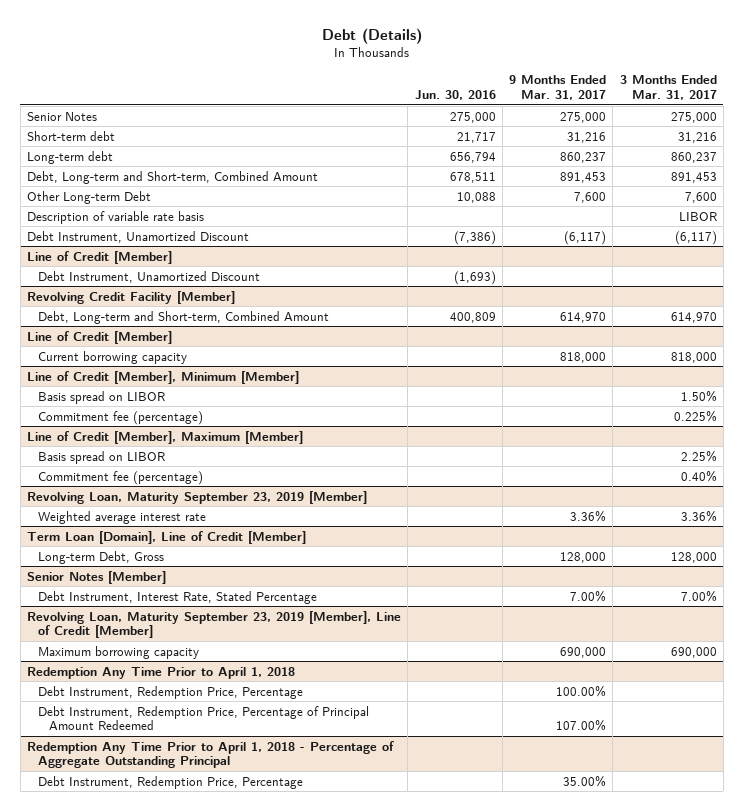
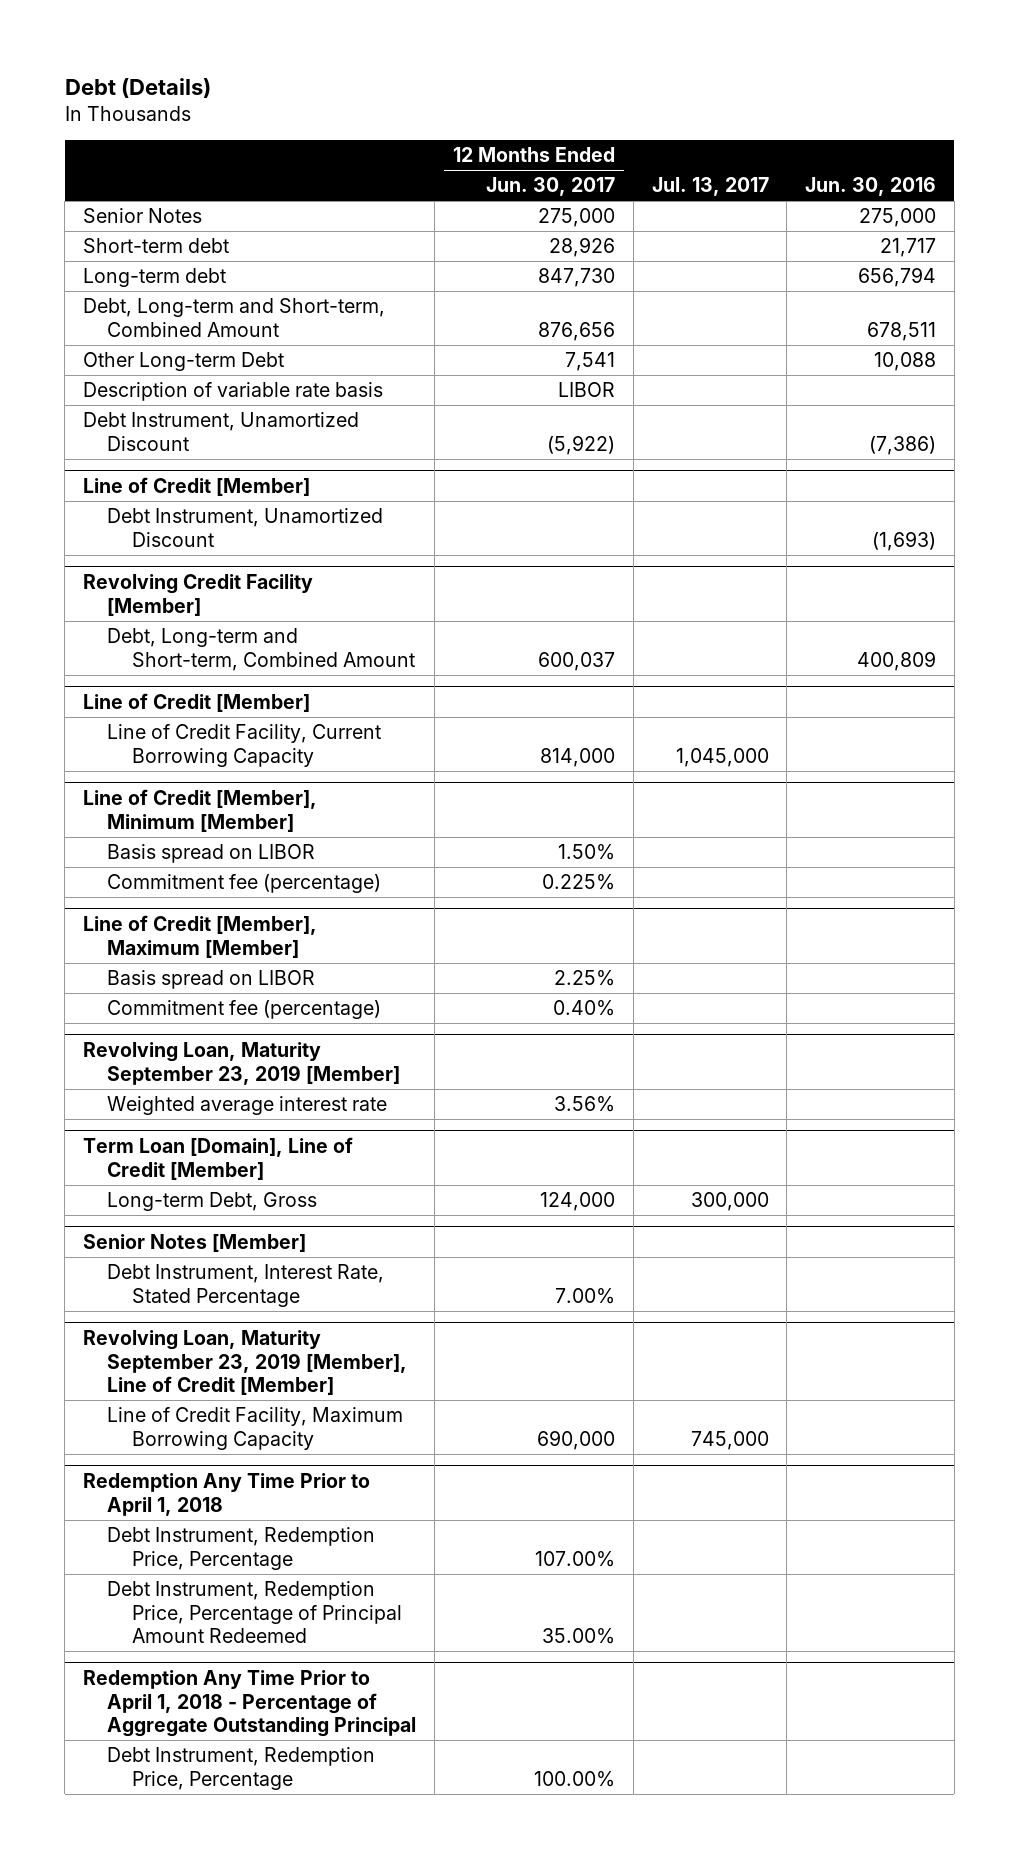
- | Jun. 30, 2016 | 9 Months Ended Mar. 31, 2017 | 3 Months Ended Mar. 31, 2017
+ | 12 Months Ended Jun. 30, 2017 | Jul. 13, 2017 | Jun. 30, 2016
@ Line of Credit [Member]
- Current borrowing capacity | | 818,000 | 818,000
+ Line of Credit Facility, Current Borrowing Capacity | 814,000 | 1,045,000 |
@ Revolving Loan, Maturity September 23, 2019 [Member], Line of Credit [Member]
- Maximum borrowing capacity | | 690,000 | 690,000
+ Line of Credit Facility, Maximum Borrowing Capacity | 690,000 | 745,000 |

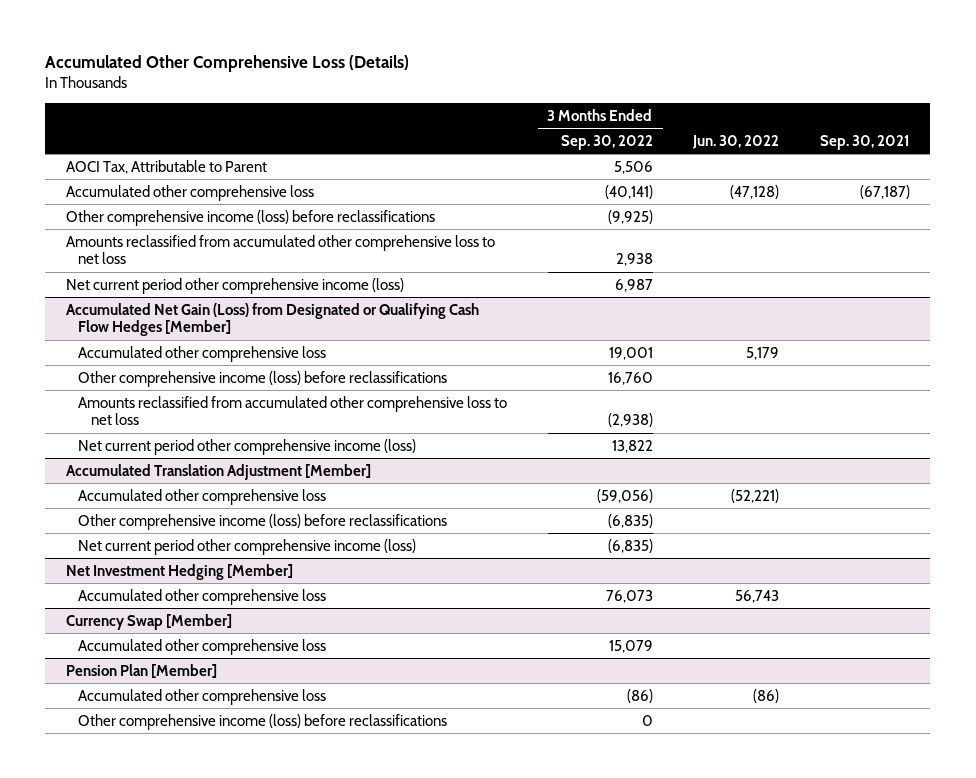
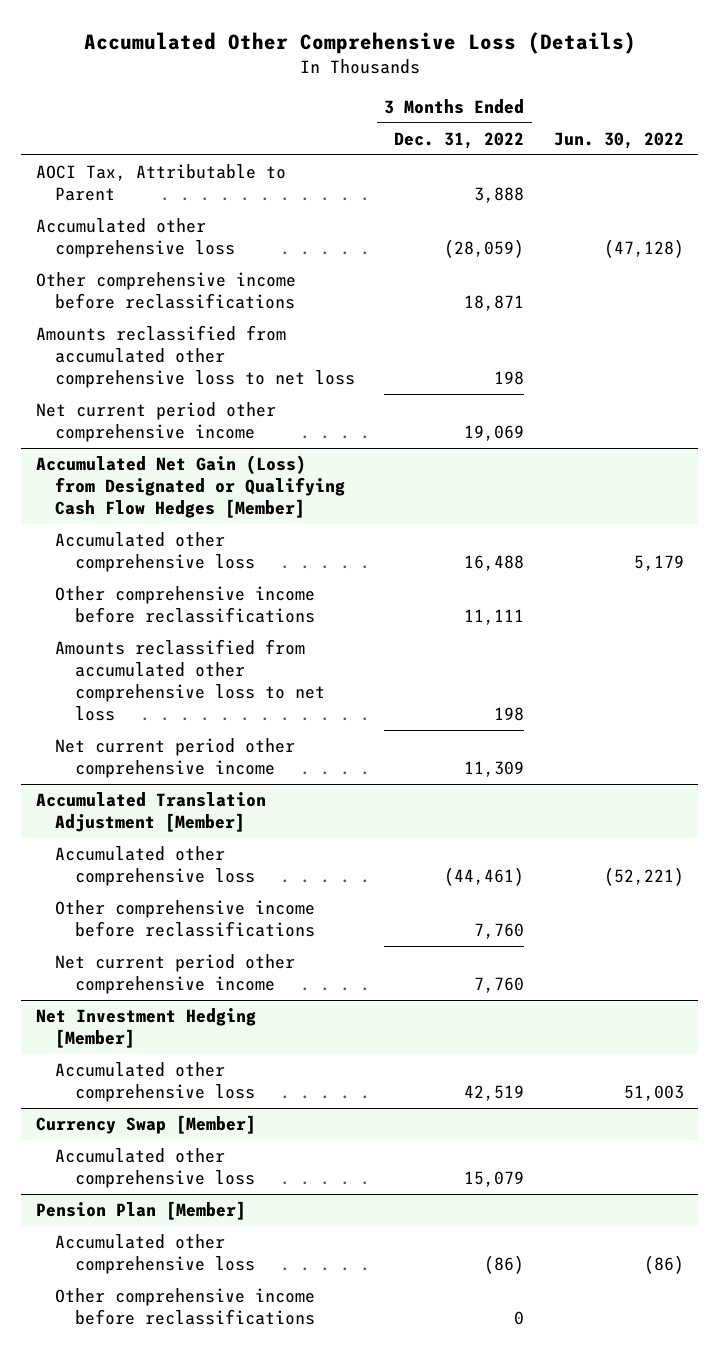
- | 3 Months Ended Sep. 30, 2022 | Jun. 30, 2022 | Sep. 30, 2021
+ | 3 Months Ended Dec. 31, 2022 | Jun. 30, 2022
- Other comprehensive income (loss) before reclassifications | (9,925) | |
+ Other comprehensive income before reclassifications | 18,871 |
- Net current period other comprehensive income (loss) | 6,987 | |
+ Net current period other comprehensive income | 19,069 |
@ Accumulated Net Gain (Loss) from Designated or Qualifying Cash Flow Hedges [Member]
- Other comprehensive income (loss) before reclassifications | 16,760 | |
+ Other comprehensive income before reclassifications | 11,111 |
- Net current period other comprehensive income (loss) | 13,822 | |
+ Net current period other comprehensive income | 11,309 |
@ Accumulated Translation Adjustment [Member]
- Other comprehensive income (loss) before reclassifications | (6,835) | |
- Net current period other comprehensive income (loss) | (6,835) | |
+ Other comprehensive income before reclassifications | 7,760 |
+ Net current period other comprehensive income | 7,760 |
@ Net Investment Hedging [Member]
- Accumulated other comprehensive loss | 76,073 | 56,743 |
+ Accumulated other comprehensive loss | 42,519 | 51,003
@ Pension Plan [Member]
- Other comprehensive income (loss) before reclassifications | 0 | |
+ Other comprehensive income before reclassifications | 0 |

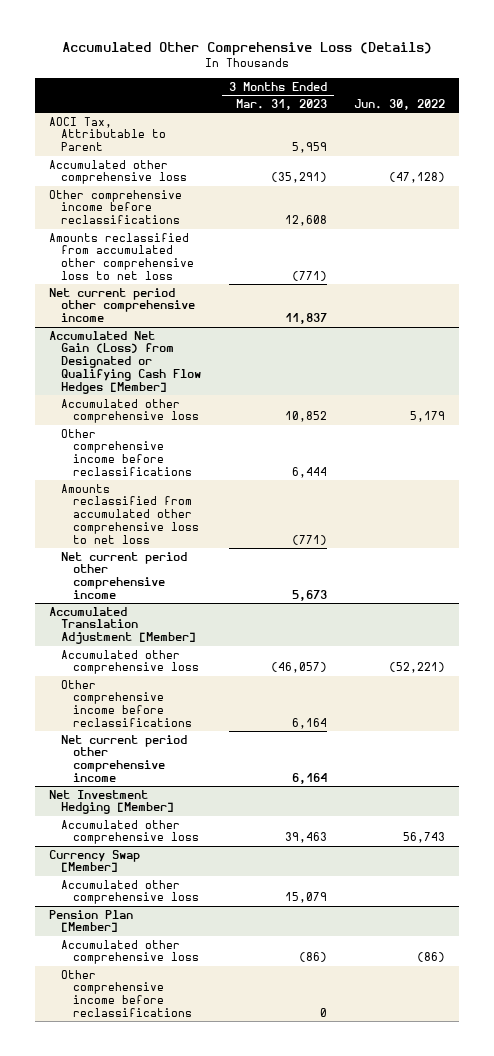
- | 3 Months Ended Dec. 31, 2022 | Jun. 30, 2022
+ | 3 Months Ended Mar. 31, 2023 | Jun. 30, 2022
@ Net Investment Hedging [Member]
- Accumulated other comprehensive loss | 42,519 | 51,003
+ Accumulated other comprehensive loss | 39,463 | 56,743

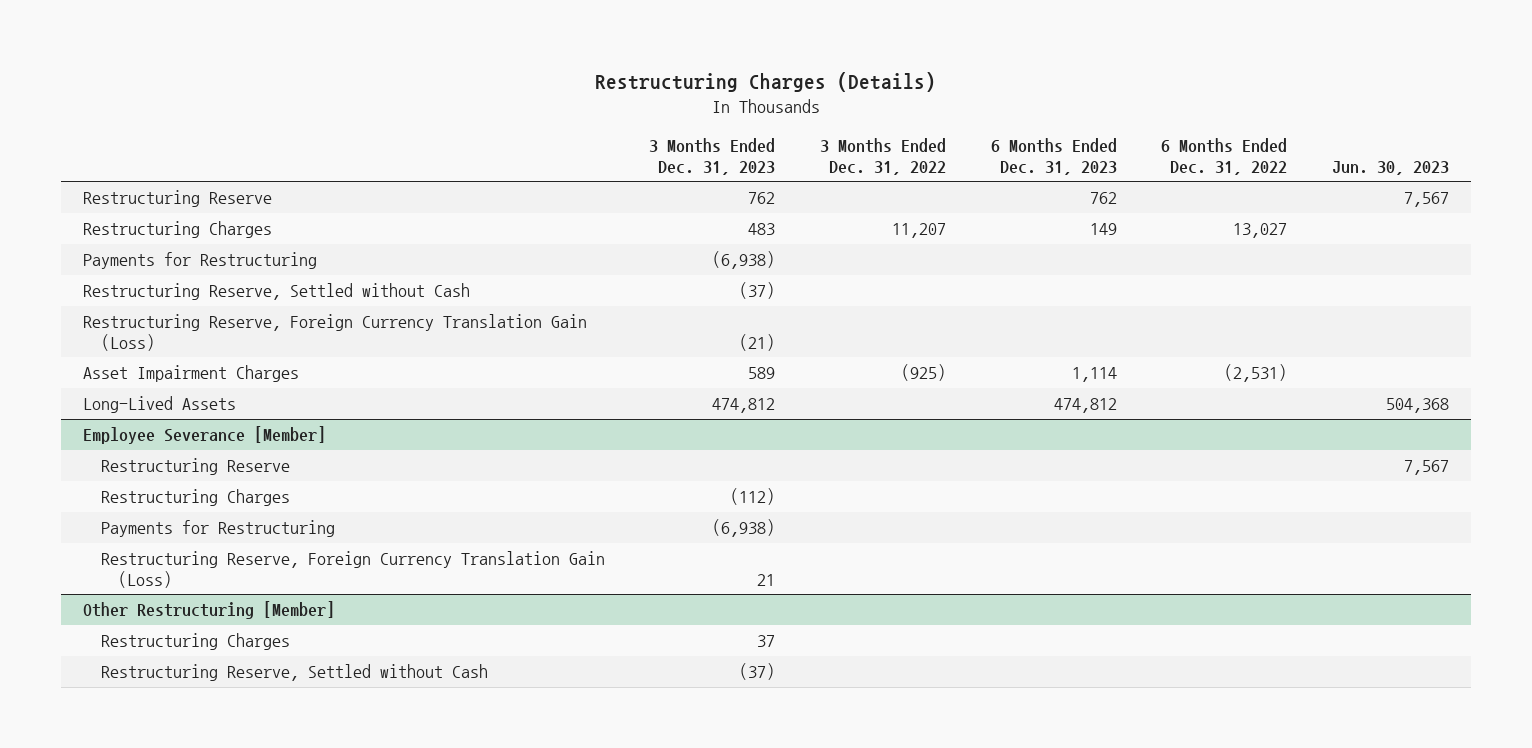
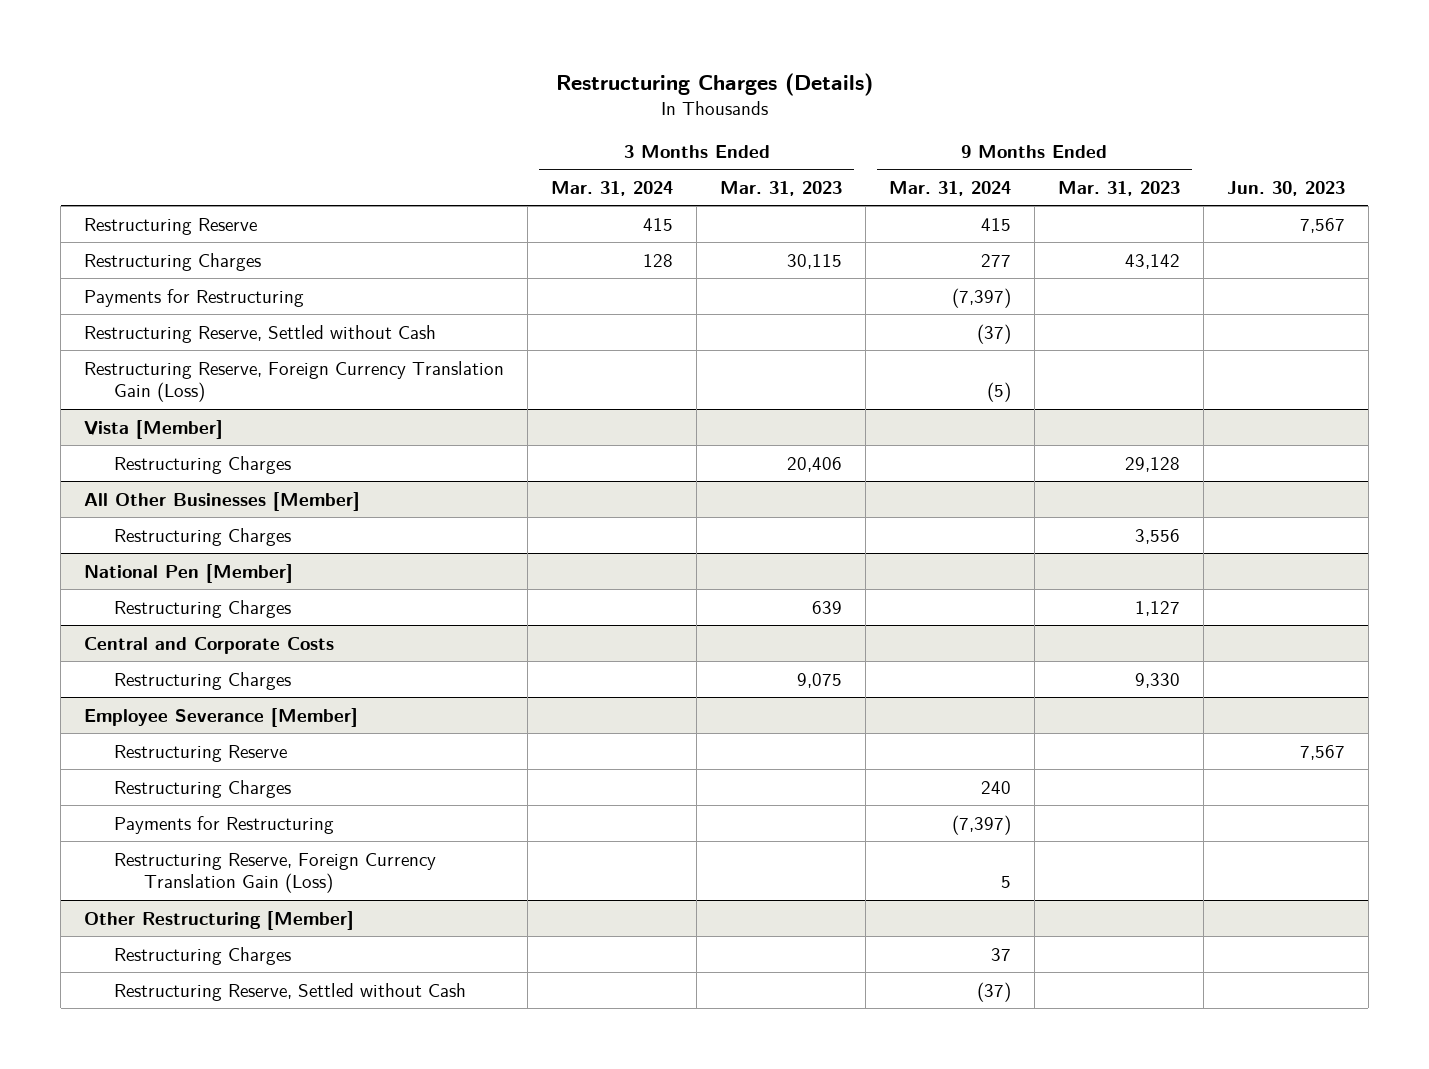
- | 3 Months Ended Dec. 31, 2023 | 3 Months Ended Dec. 31, 2022 | 6 Months Ended Dec. 31, 2023 | 6 Months Ended Dec. 31, 2022 | Jun. 30, 2023
+ | 3 Months Ended Mar. 31, 2024 | 3 Months Ended Mar. 31, 2023 | 9 Months Ended Mar. 31, 2024 | 9 Months Ended Mar. 31, 2023 | Jun. 30, 2023
- Asset Impairment Charges | 589 | (925) | 1,114 | (2,531) |
- Long-Lived Assets | 474,812 | | 474,812 | | 504,368
+ Vista [Member]
+ Restructuring Charges | | 20,406 | | 29,128 |
+ All Other Businesses [Member]
+ Restructuring Charges | | | | 3,556 |
+ National Pen [Member]
+ Restructuring Charges | | 639 | | 1,127 |
+ Central and Corporate Costs
+ Restructuring Charges | | 9,075 | | 9,330 |

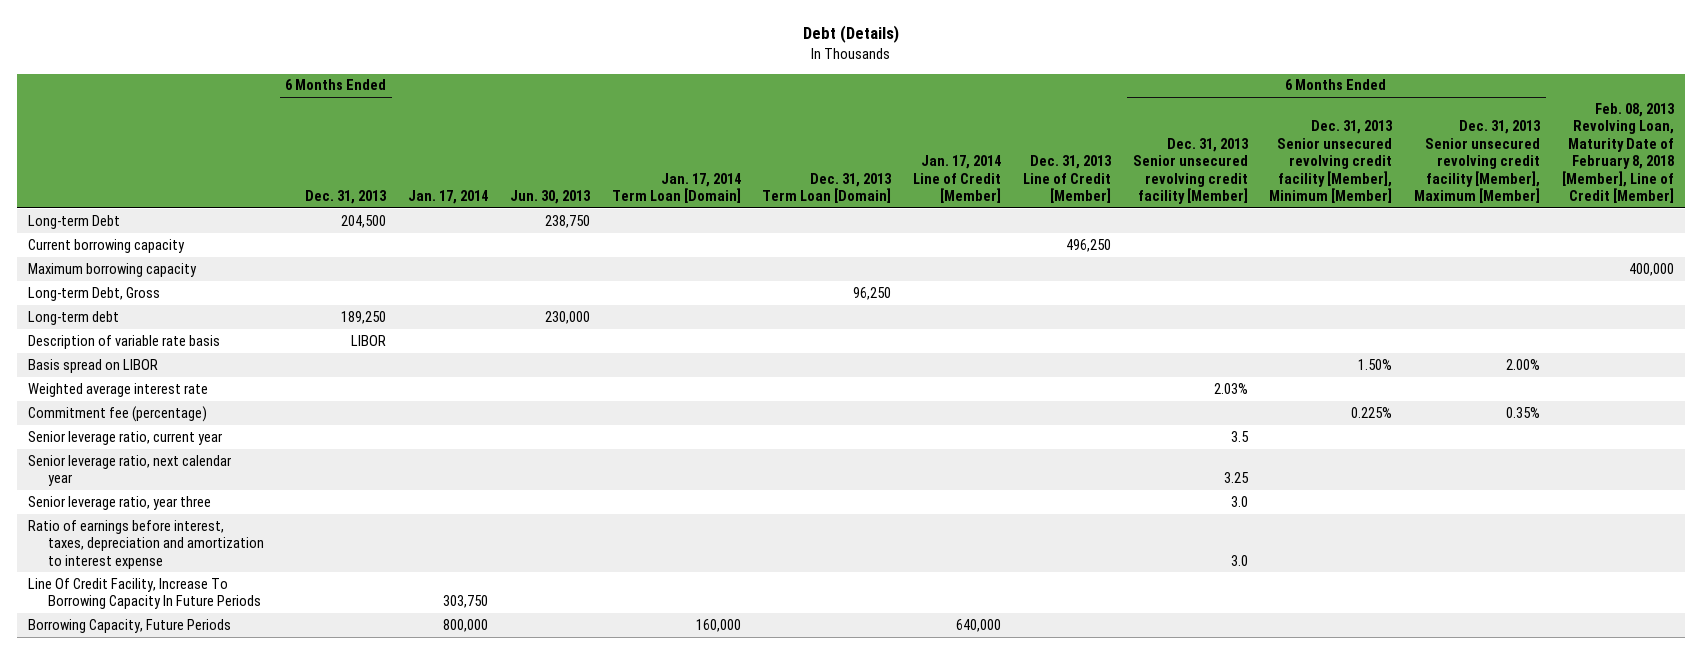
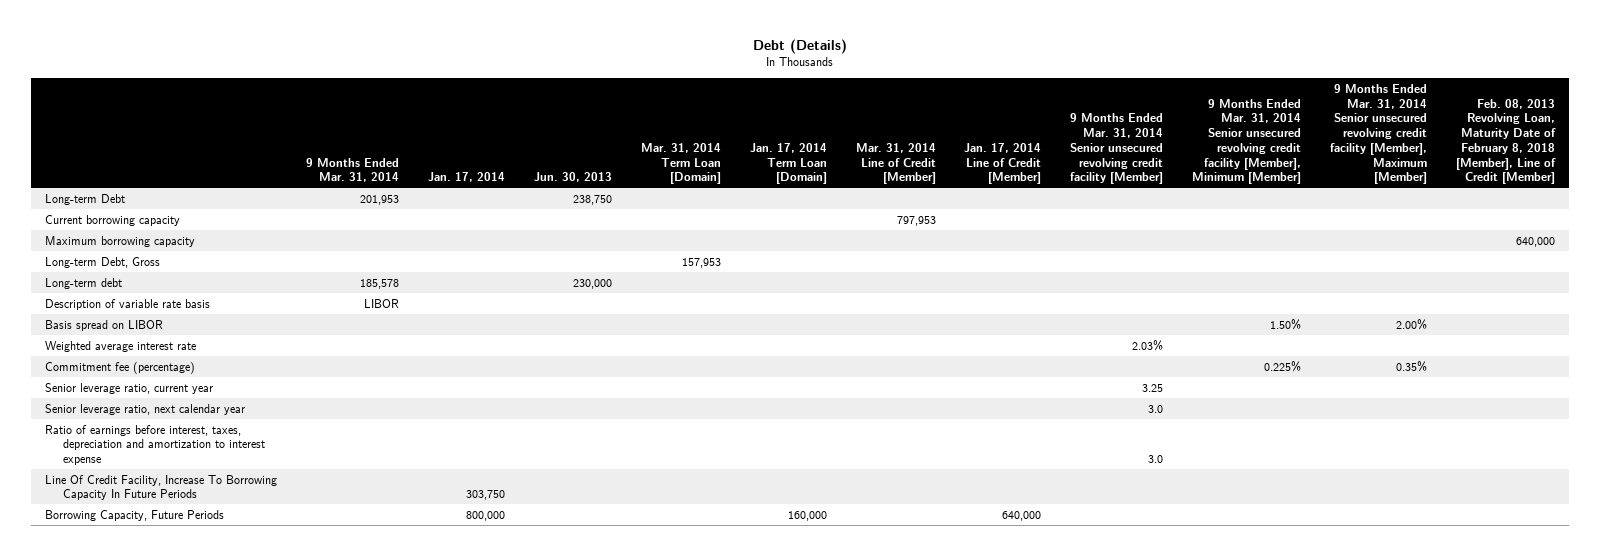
- | 6 Months Ended Dec. 31, 2013 | Jan. 17, 2014 | Jun. 30, 2013 | Jan. 17, 2014 Term Loan [Domain] | Dec. 31, 2013 Term Loan [Domain] | Jan. 17, 2014 Line of Credit [Member] | Dec. 31, 2013 Line of Credit [Member] | 6 Months Ended Dec. 31, 2013 Senior unsecured revolving credit facility [Member] | 6 Months Ended Dec. 31, 2013 Senior unsecured revolving credit facility [Member], Minimum [Member] | 6 Months Ended Dec. 31, 2013 Senior unsecured revolving credit facility [Member], Maximum [Member] | Feb. 08, 2013 Revolving Loan, Maturity Date of February 8, 2018 [Member], Line of Credit [Member]
+ | 9 Months Ended Mar. 31, 2014 | Jan. 17, 2014 | Jun. 30, 2013 | Mar. 31, 2014 Term Loan [Domain] | Jan. 17, 2014 Term Loan [Domain] | Mar. 31, 2014 Line of Credit [Member] | Jan. 17, 2014 Line of Credit [Member] | 9 Months Ended Mar. 31, 2014 Senior unsecured revolving credit facility [Member] | 9 Months Ended Mar. 31, 2014 Senior unsecured revolving credit facility [Member], Minimum [Member] | 9 Months Ended Mar. 31, 2014 Senior unsecured revolving credit facility [Member], Maximum [Member] | Feb. 08, 2013 Revolving Loan, Maturity Date of February 8, 2018 [Member], Line of Credit [Member]
- Maximum borrowing capacity | | | | | | | | | | | 400,000
+ Maximum borrowing capacity | | | | | | | | | | | 640,000
- Senior leverage ratio, year three | | | | | | | | 3.0 | | |

